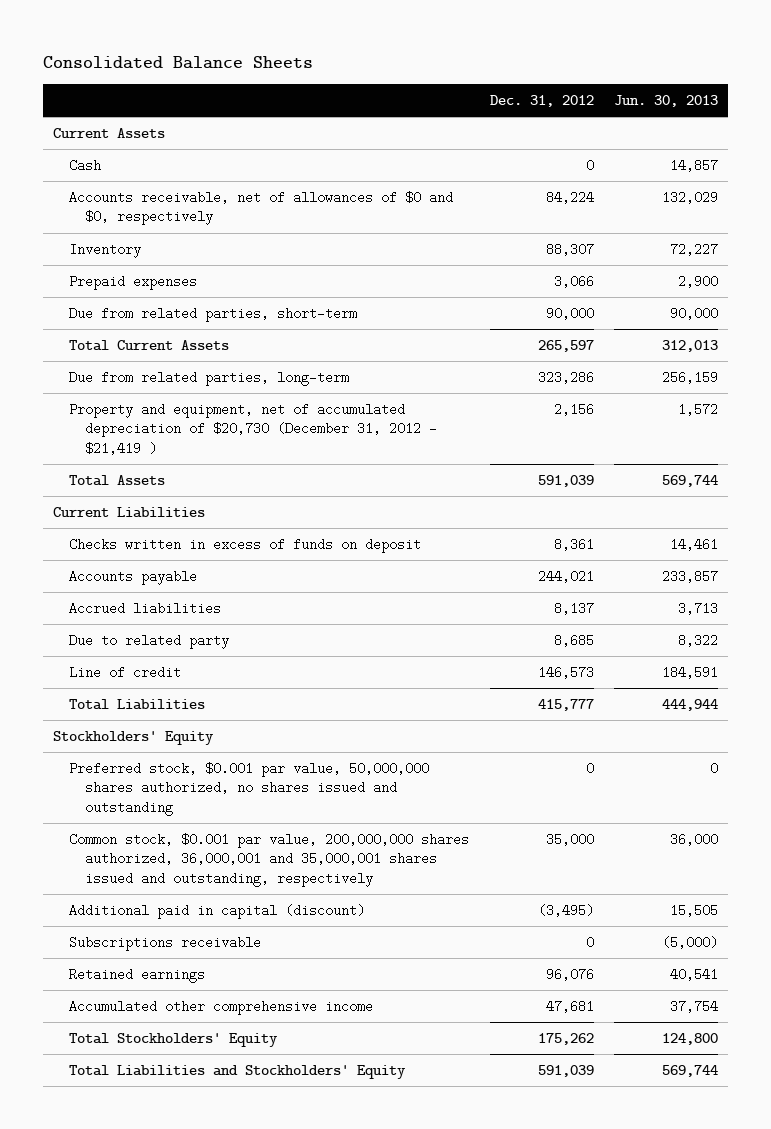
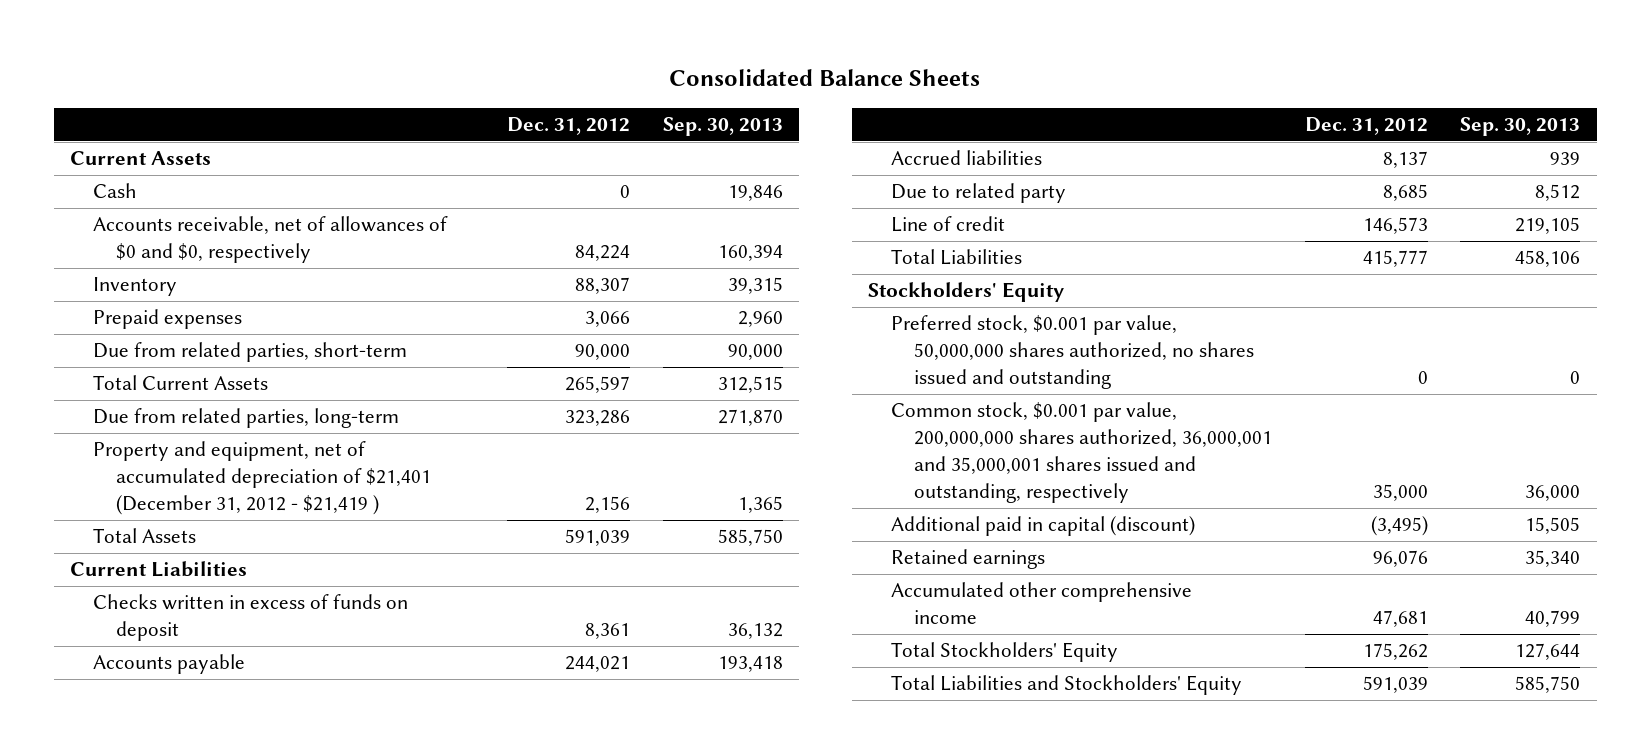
- | Dec. 31, 2012 | Jun. 30, 2013
+ | Dec. 31, 2012 | Sep. 30, 2013
- Property and equipment, net of accumulated depreciation of $20,730 (December 31, 2012 - $21,419 ) | 2,156 | 1,572
+ Property and equipment, net of accumulated depreciation of $21,401 (December 31, 2012 - $21,419 ) | 2,156 | 1,365
- Subscriptions receivable | 0 | (5,000)

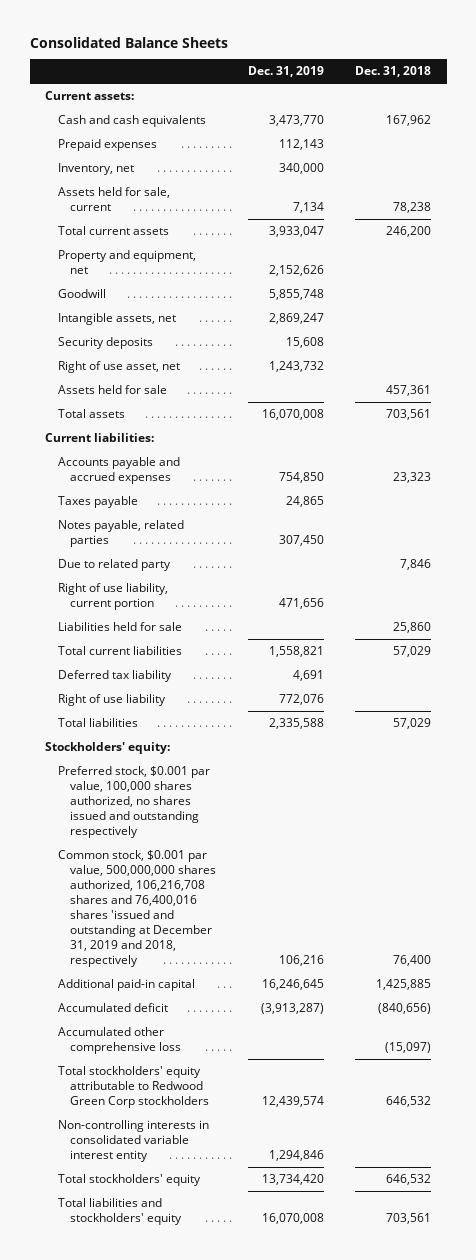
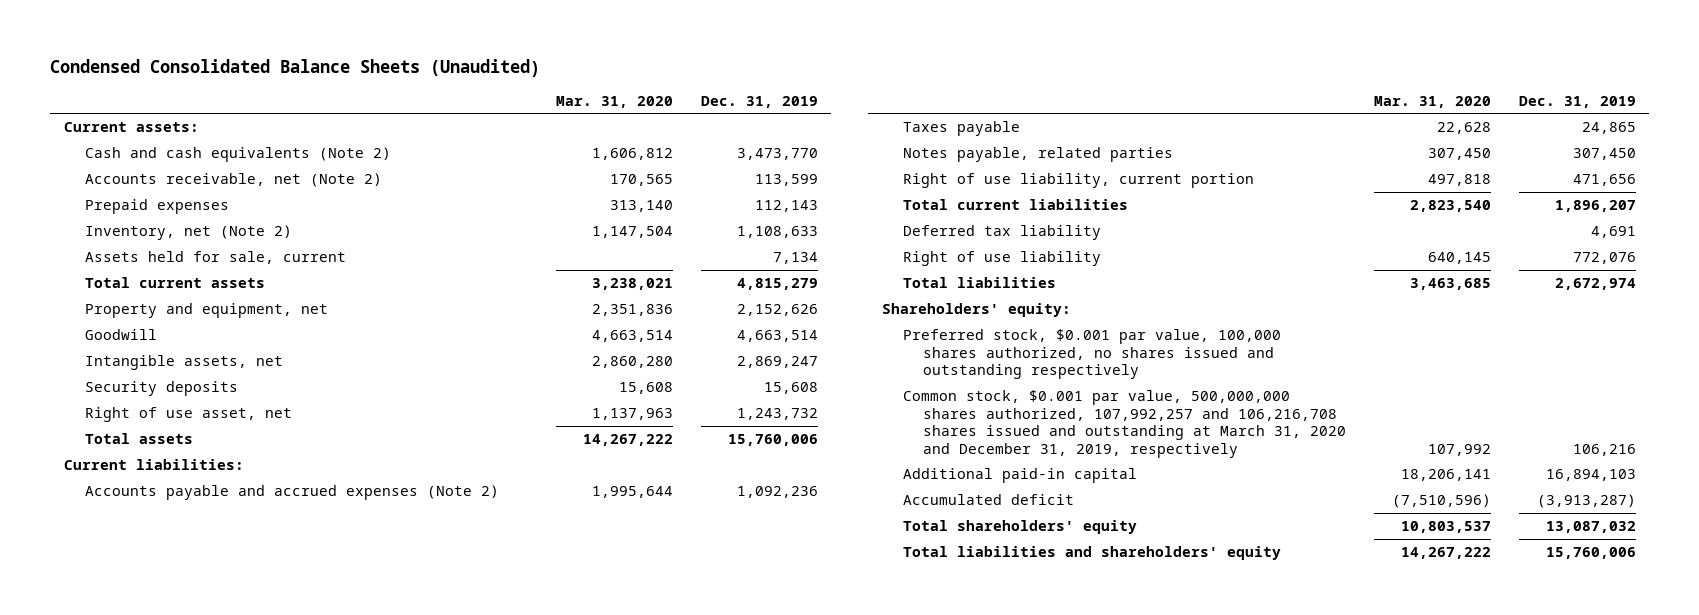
- Consolidated Balance Sheets
+ Condensed Consolidated Balance Sheets (Unaudited)
- | Dec. 31, 2019 | Dec. 31, 2018
+ | Mar. 31, 2020 | Dec. 31, 2019
- Cash and cash equivalents | 3,473,770 | 167,962
+ Cash and cash equivalents (Note 2) | 1,606,812 | 3,473,770
+ Accounts receivable, net (Note 2) | 170,565 | 113,599
- Inventory, net | 340,000 |
+ Inventory, net (Note 2) | 1,147,504 | 1,108,633
- Total current assets | 3,933,047 | 246,200
+ Total current assets | 3,238,021 | 4,815,279
- Goodwill | 5,855,748 |
+ Goodwill | 4,663,514 | 4,663,514
- Assets held for sale | | 457,361
- Total assets | 16,070,008 | 703,561
+ Total assets | 14,267,222 | 15,760,006
- Accounts payable and accrued expenses | 754,850 | 23,323
+ Accounts payable and accrued expenses (Note 2) | 1,995,644 | 1,092,236
- Due to related party | | 7,846
- Liabilities held for sale | | 25,860
- Total current liabilities | 1,558,821 | 57,029
+ Total current liabilities | 2,823,540 | 1,896,207
- Total liabilities | 2,335,588 | 57,029
- Stockholders' equity:
+ Total liabilities | 3,463,685 | 2,672,974
+ Shareholders' equity:
- Common stock, $0.001 par value, 500,000,000 shares authorized, 106,216,708 shares and 76,400,016 shares 'issued and outstanding at December 31, 2019 and 2018, respectively | 106,216 | 76,400
- Additional paid-in capital | 16,246,645 | 1,425,885
+ Common stock, $0.001 par value, 500,000,000 shares authorized, 107,992,257 and 106,216,708 shares issued and outstanding at March 31, 2020 and December 31, 2019, respectively | 107,992 | 106,216
+ Additional paid-in capital | 18,206,141 | 16,894,103
- Accumulated other comprehensive loss | | (15,097)
- Total stockholders' equity attributable to Redwood Green Corp stockholders | 12,439,574 | 646,532
- Non-controlling interests in consolidated variable interest entity | 1,294,846 |
- Total stockholders' equity | 13,734,420 | 646,532
- Total liabilities and stockholders' equity | 16,070,008 | 703,561
+ Total shareholders' equity | 10,803,537 | 13,087,032
+ Total liabilities and shareholders' equity | 14,267,222 | 15,760,006

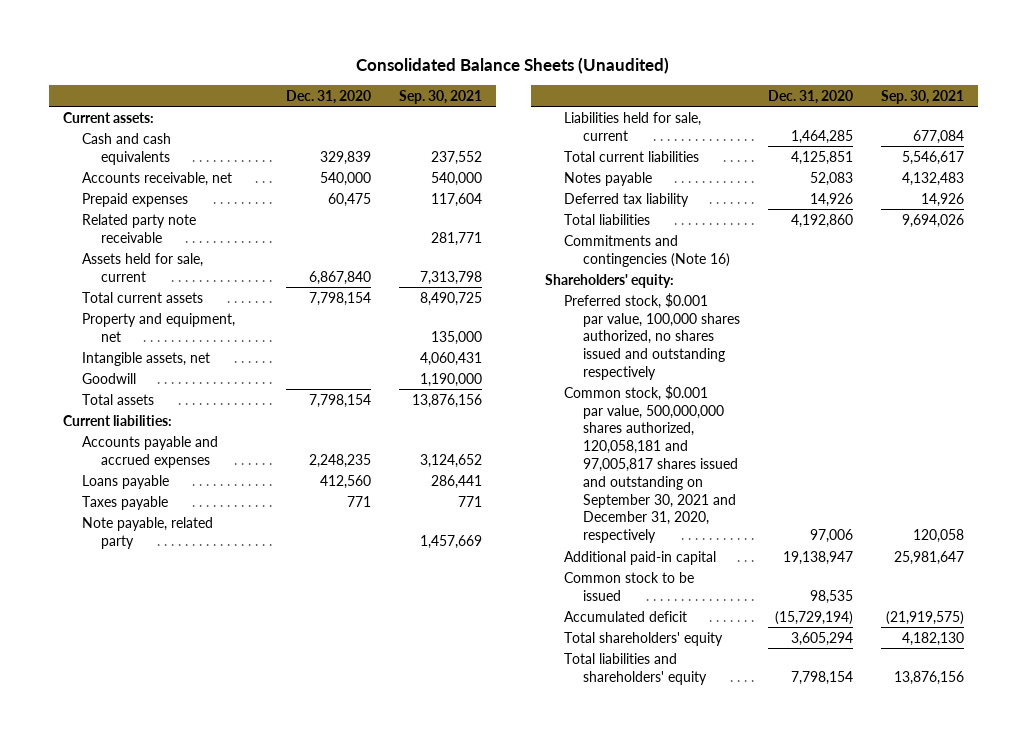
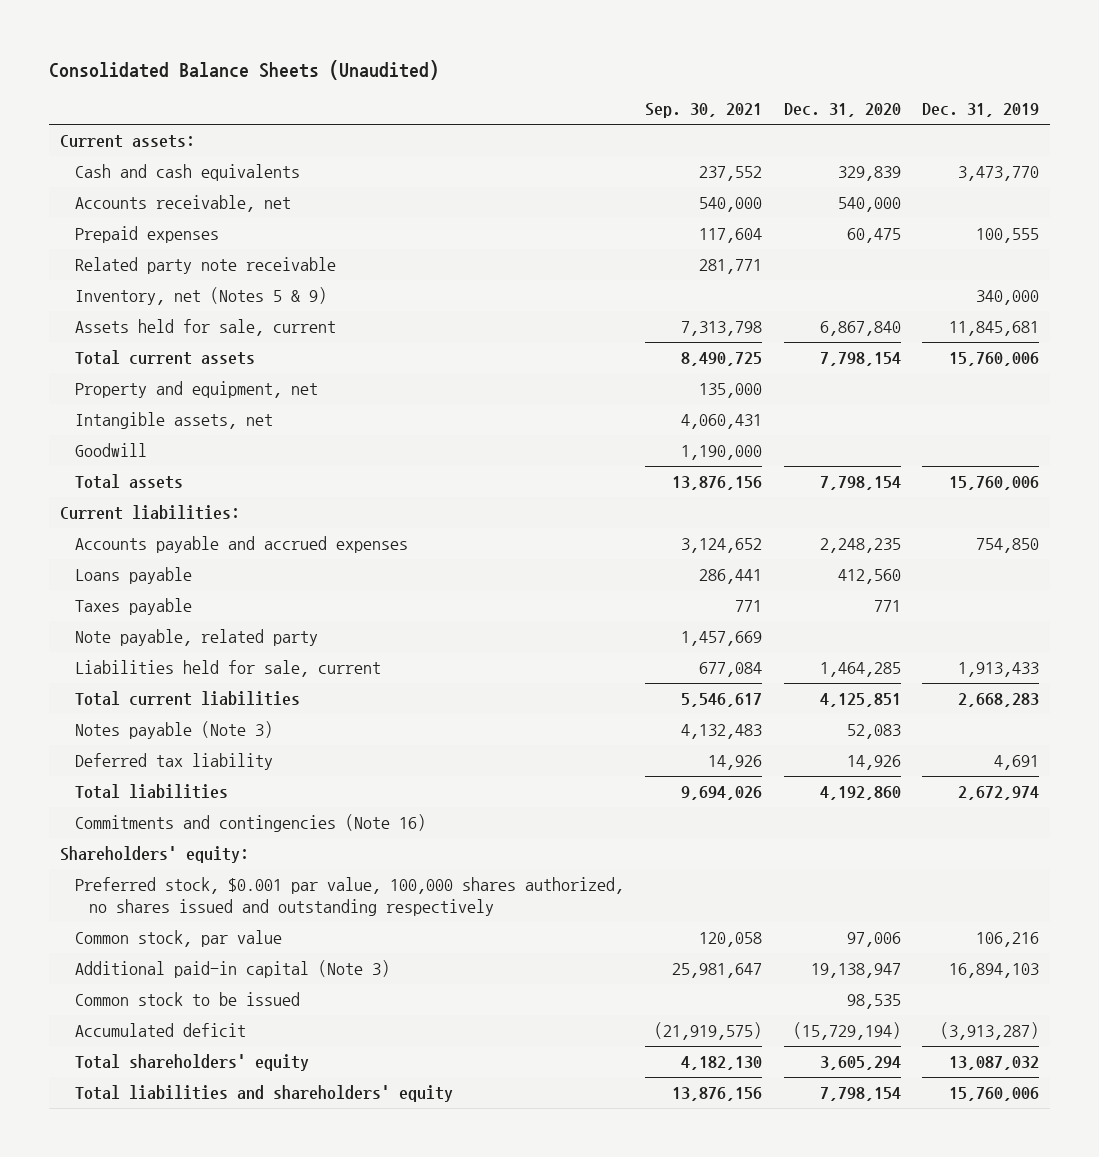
- | Dec. 31, 2020 | Sep. 30, 2021
+ | Sep. 30, 2021 | Dec. 31, 2020 | Dec. 31, 2019
+ Inventory, net (Notes 5 & 9) | | | 340,000
- Notes payable | 52,083 | 4,132,483
+ Notes payable (Note 3) | 4,132,483 | 52,083 |
- Common stock, $0.001 par value, 500,000,000 shares authorized, 120,058,181 and 97,005,817 shares issued and outstanding on September 30, 2021 and December 31, 2020, respectively | 97,006 | 120,058
- Additional paid-in capital | 19,138,947 | 25,981,647
+ Common stock, par value | 120,058 | 97,006 | 106,216
+ Additional paid-in capital (Note 3) | 25,981,647 | 19,138,947 | 16,894,103

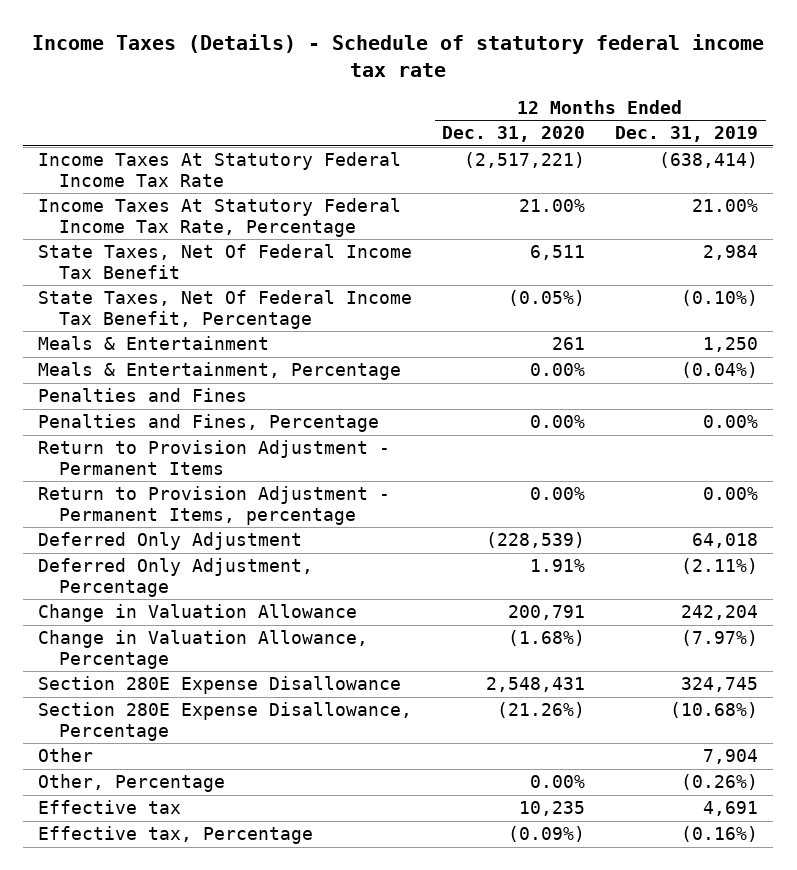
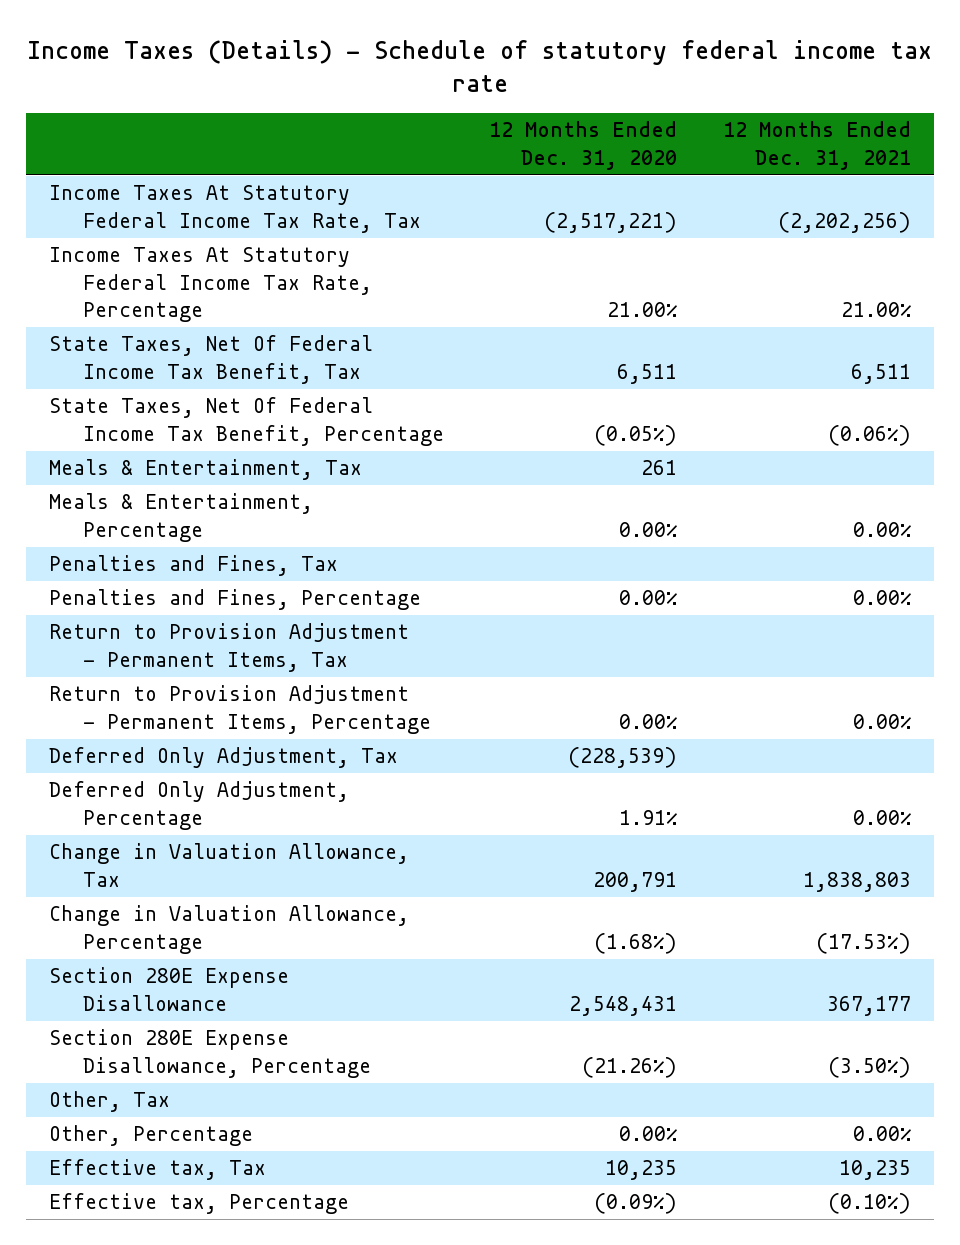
- | 12 Months Ended Dec. 31, 2020 | 12 Months Ended Dec. 31, 2019
+ | 12 Months Ended Dec. 31, 2020 | 12 Months Ended Dec. 31, 2021
- Income Taxes At Statutory Federal Income Tax Rate | (2,517,221) | (638,414)
+ Income Taxes At Statutory Federal Income Tax Rate, Tax | (2,517,221) | (2,202,256)
- State Taxes, Net Of Federal Income Tax Benefit | 6,511 | 2,984
+ State Taxes, Net Of Federal Income Tax Benefit, Tax | 6,511 | 6,511
- Meals & Entertainment | 261 | 1,250
+ Meals & Entertainment, Tax | 261 |
- Penalties and Fines
+ Penalties and Fines, Tax
- Return to Provision Adjustment - Permanent Items
- Return to Provision Adjustment - Permanent Items, percentage | 0.00% | 0.00%
- Deferred Only Adjustment | (228,539) | 64,018
+ Return to Provision Adjustment - Permanent Items, Tax
+ Return to Provision Adjustment - Permanent Items, Percentage | 0.00% | 0.00%
+ Deferred Only Adjustment, Tax | (228,539) |
- Change in Valuation Allowance | 200,791 | 242,204
+ Change in Valuation Allowance, Tax | 200,791 | 1,838,803
- Other | | 7,904
+ Other, Tax
- Effective tax | 10,235 | 4,691
+ Effective tax, Tax | 10,235 | 10,235

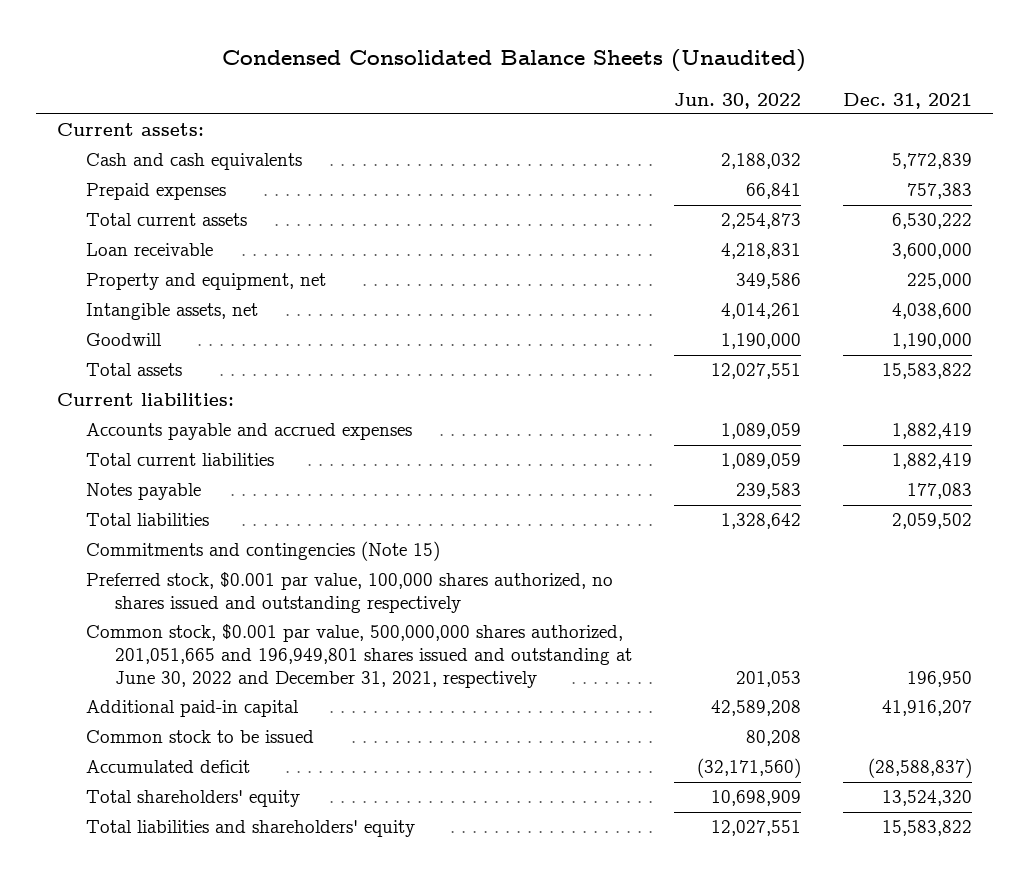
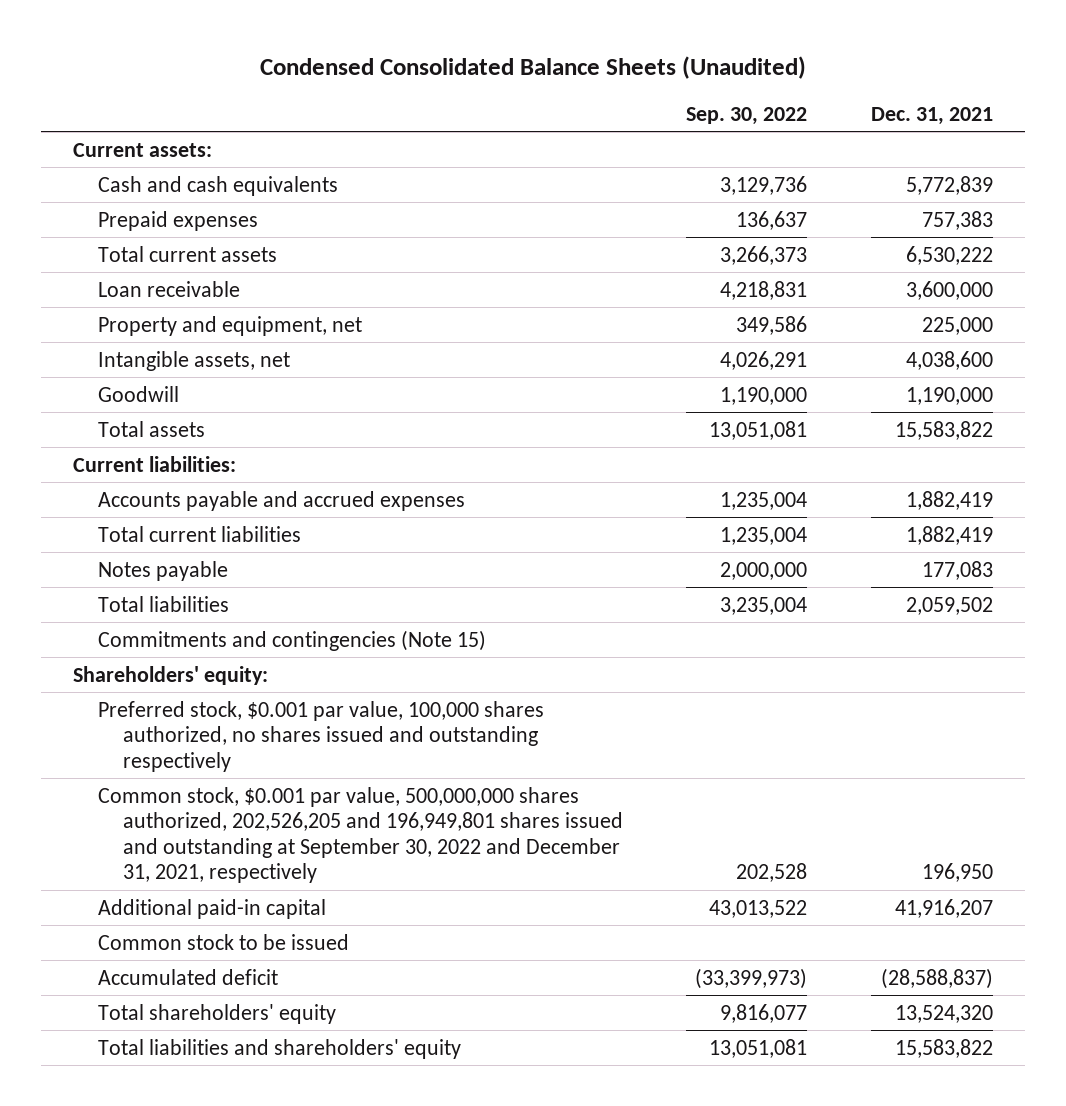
- | Jun. 30, 2022 | Dec. 31, 2021
+ | Sep. 30, 2022 | Dec. 31, 2021
+ Shareholders' equity:
- Common stock, $0.001 par value, 500,000,000 shares authorized, 201,051,665 and 196,949,801 shares issued and outstanding at June 30, 2022 and December 31, 2021, respectively | 201,053 | 196,950
+ Common stock, $0.001 par value, 500,000,000 shares authorized, 202,526,205 and 196,949,801 shares issued and outstanding at September 30, 2022 and December 31, 2021, respectively | 202,528 | 196,950

